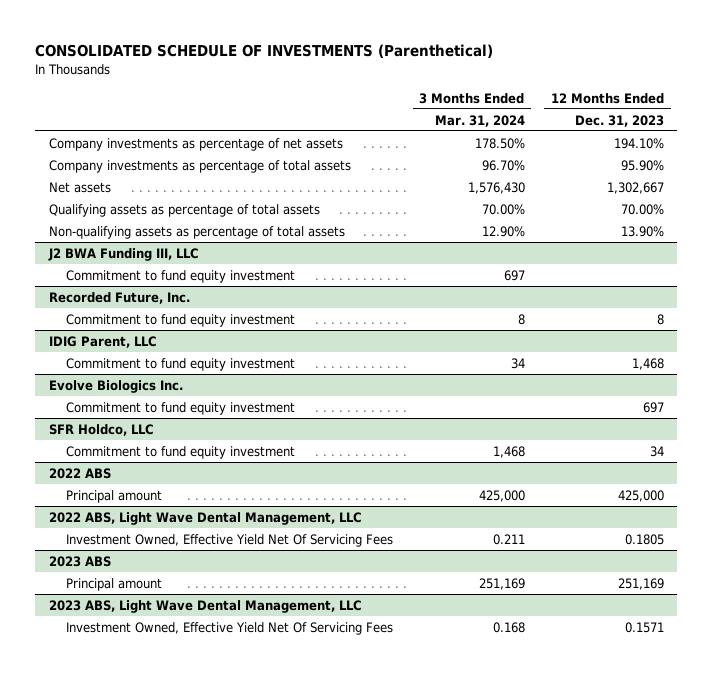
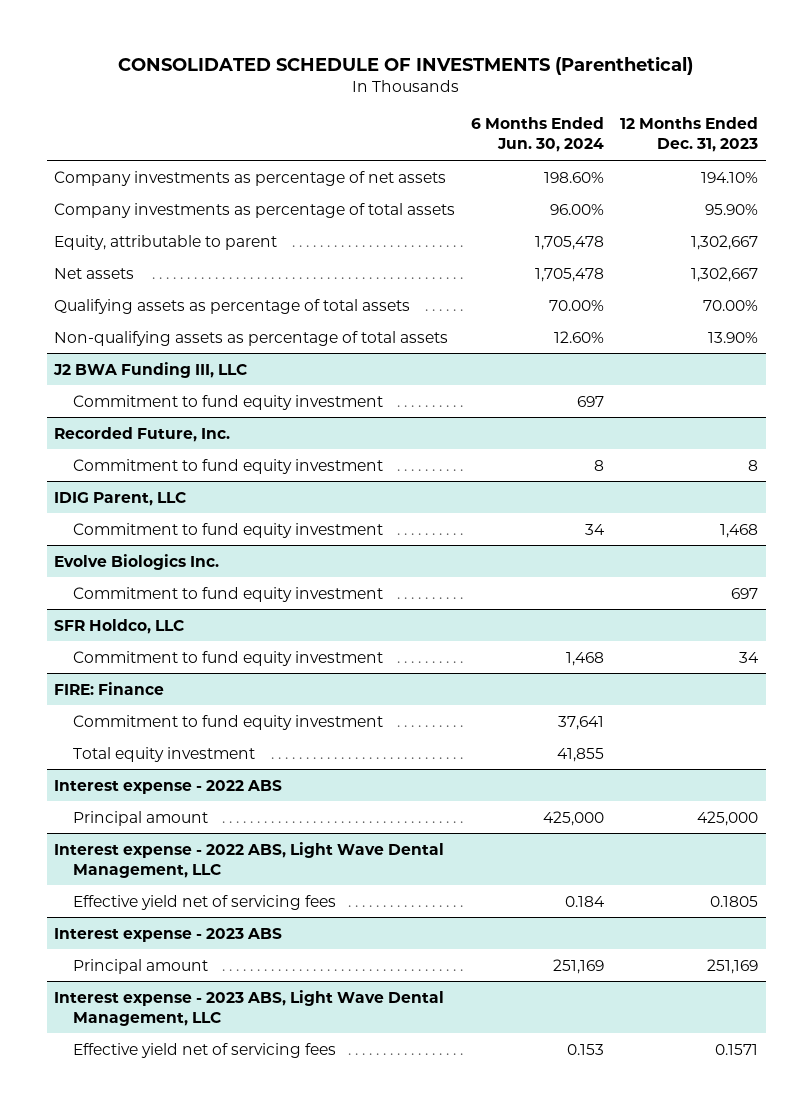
- | 3 Months Ended Mar. 31, 2024 | 12 Months Ended Dec. 31, 2023
+ | 6 Months Ended Jun. 30, 2024 | 12 Months Ended Dec. 31, 2023
+ Equity, attributable to parent | 1,705,478 | 1,302,667
- 2022 ABS
+ FIRE: Finance
+ Commitment to fund equity investment | 37,641 |
+ Total equity investment | 41,855 |
+ Interest expense - 2022 ABS
- 2022 ABS, Light Wave Dental Management, LLC
- Investment Owned, Effective Yield Net Of Servicing Fees | 0.211 | 0.1805
- 2023 ABS
+ Interest expense - 2022 ABS, Light Wave Dental Management, LLC
+ Effective yield net of servicing fees | 0.184 | 0.1805
+ Interest expense - 2023 ABS
- 2023 ABS, Light Wave Dental Management, LLC
- Investment Owned, Effective Yield Net Of Servicing Fees | 0.168 | 0.1571
+ Interest expense - 2023 ABS, Light Wave Dental Management, LLC
+ Effective yield net of servicing fees | 0.153 | 0.1571

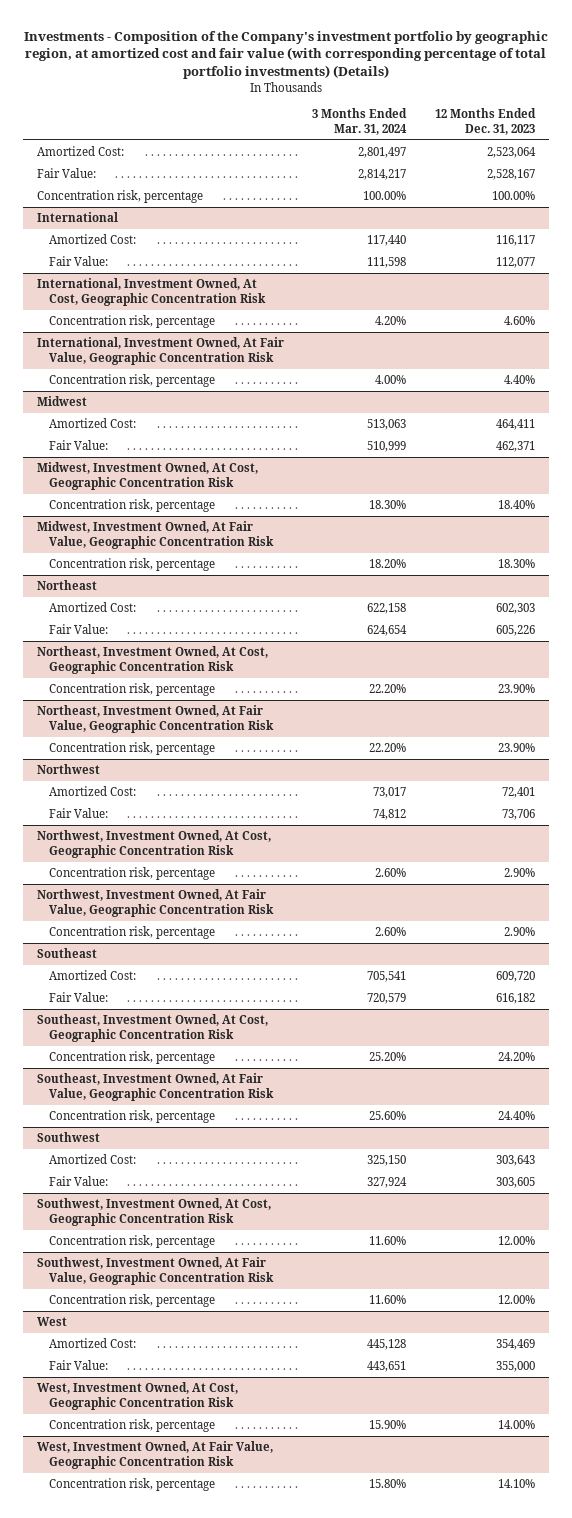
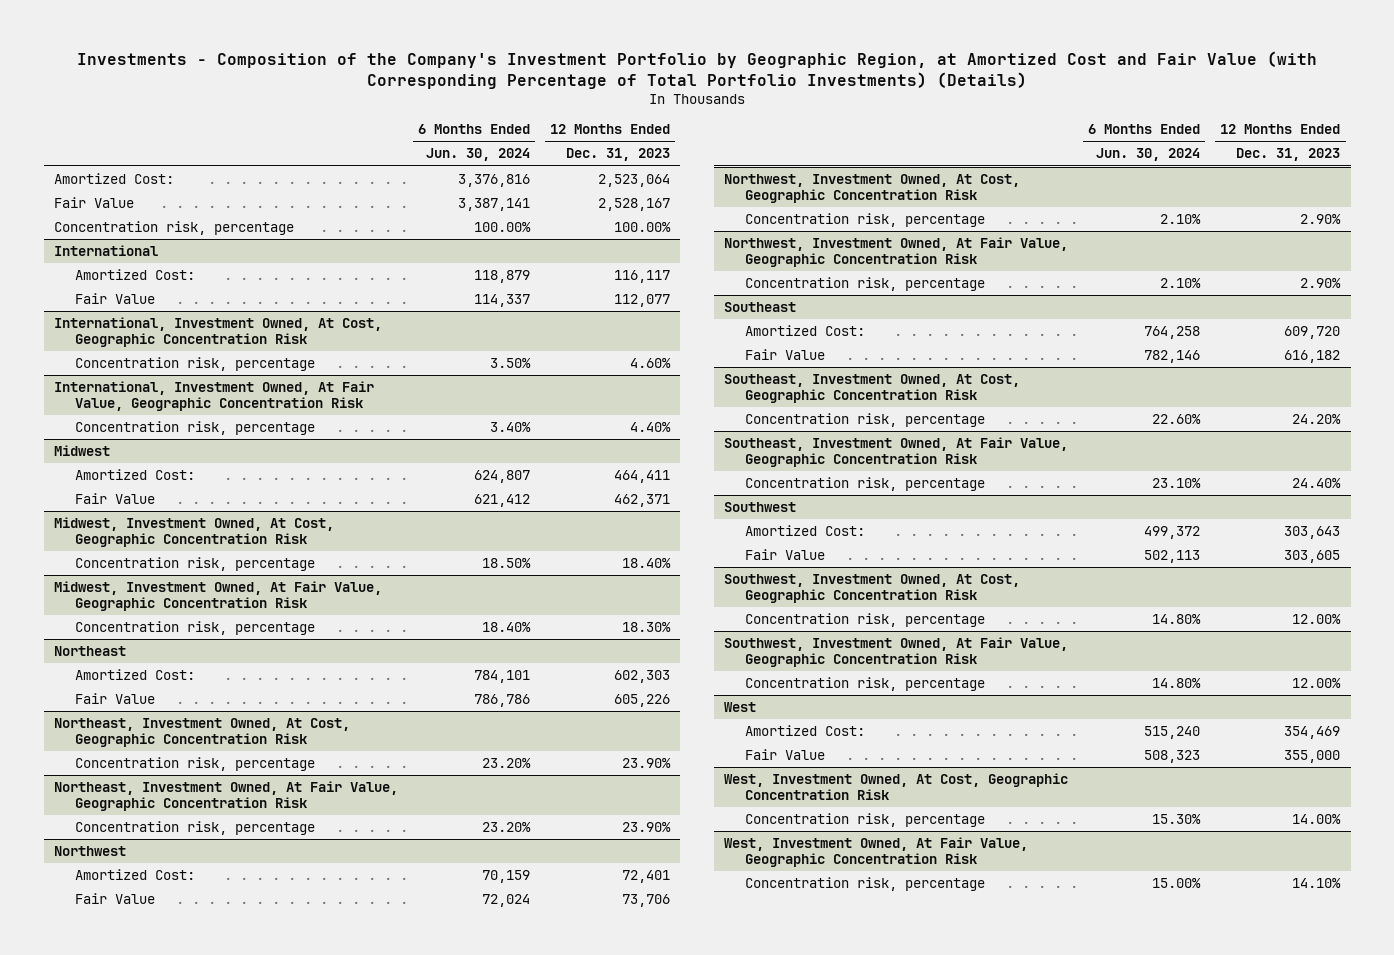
- Investments - Composition of the Company's investment portfolio by geographic region, at amortized cost and fair value (with corresponding percentage of total portfolio investments) (Details)
+ Investments - Composition of the Company's Investment Portfolio by Geographic Region, at Amortized Cost and Fair Value (with Corresponding Percentage of Total Portfolio Investments) (Details)
- | 3 Months Ended Mar. 31, 2024 | 12 Months Ended Dec. 31, 2023
+ | 6 Months Ended Jun. 30, 2024 | 12 Months Ended Dec. 31, 2023
- Fair Value: | 2,814,217 | 2,528,167
+ Fair Value | 3,387,141 | 2,528,167
@ International
- Fair Value: | 111,598 | 112,077
+ Fair Value | 114,337 | 112,077
@ Midwest
- Fair Value: | 510,999 | 462,371
+ Fair Value | 621,412 | 462,371
@ Northeast
- Fair Value: | 624,654 | 605,226
+ Fair Value | 786,786 | 605,226
@ Northwest
- Fair Value: | 74,812 | 73,706
+ Fair Value | 72,024 | 73,706
@ Southeast
- Fair Value: | 720,579 | 616,182
+ Fair Value | 782,146 | 616,182
@ Southwest
- Fair Value: | 327,924 | 303,605
+ Fair Value | 502,113 | 303,605
@ West
- Fair Value: | 443,651 | 355,000
+ Fair Value | 508,323 | 355,000

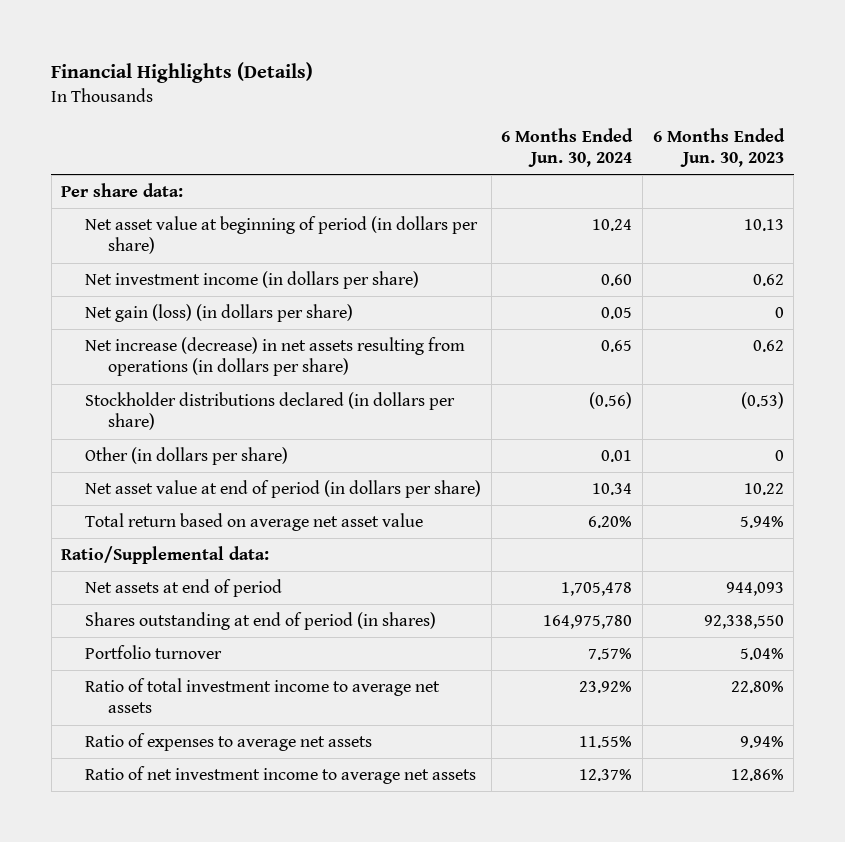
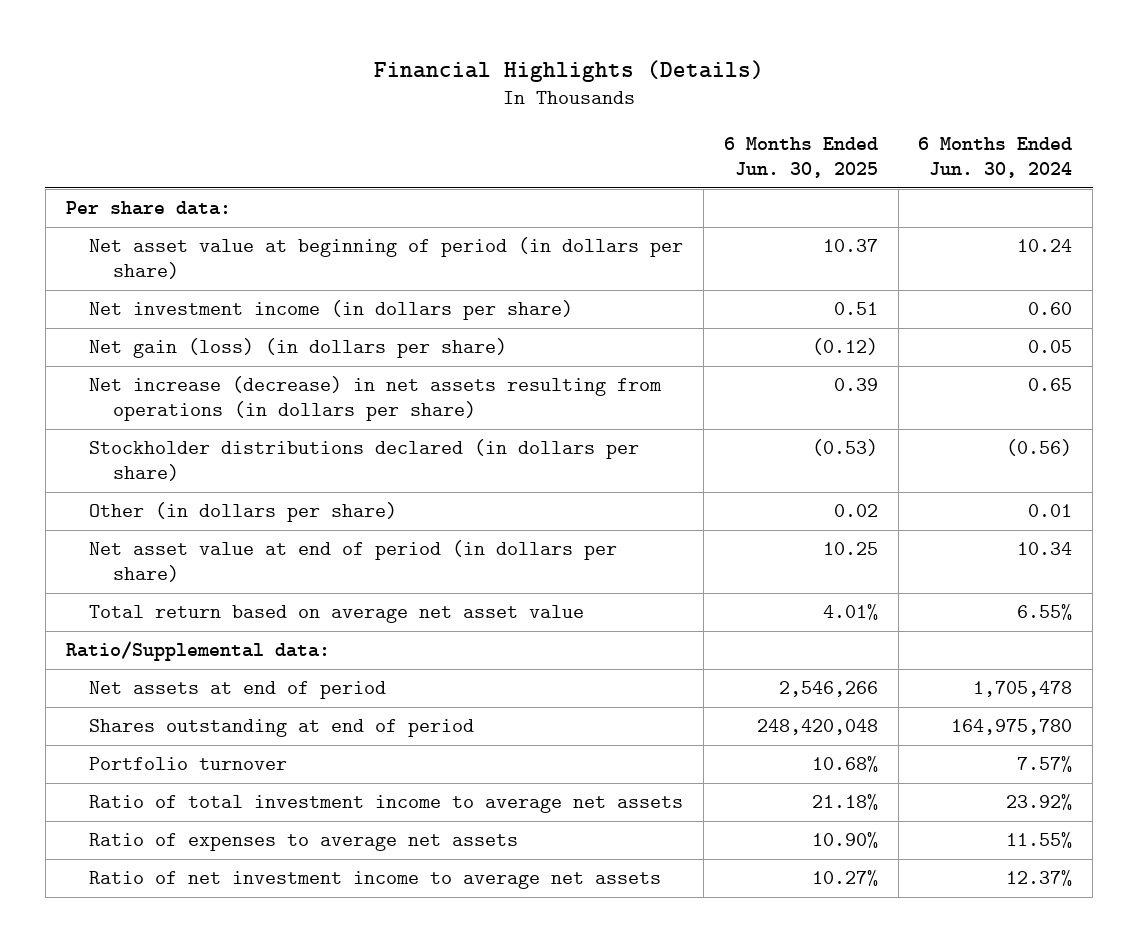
- | 6 Months Ended Jun. 30, 2024 | 6 Months Ended Jun. 30, 2023
+ | 6 Months Ended Jun. 30, 2025 | 6 Months Ended Jun. 30, 2024
- Total return based on average net asset value | 6.20% | 5.94%
+ Total return based on average net asset value | 4.01% | 6.55%
- Shares outstanding at end of period (in shares) | 164,975,780 | 92,338,550
+ Shares outstanding at end of period | 248,420,048 | 164,975,780

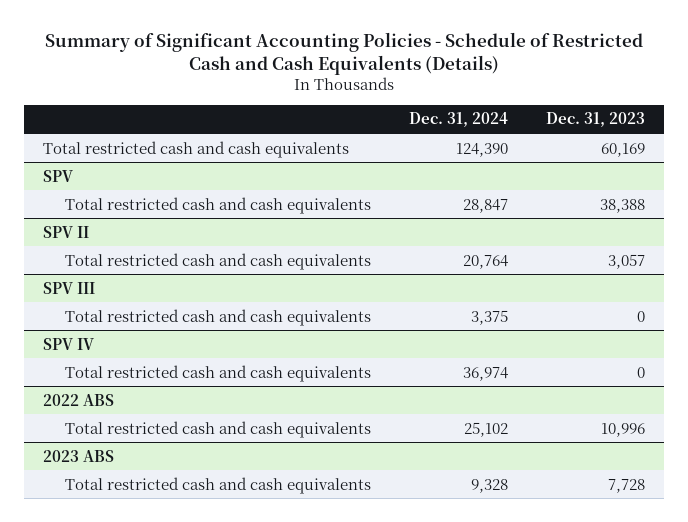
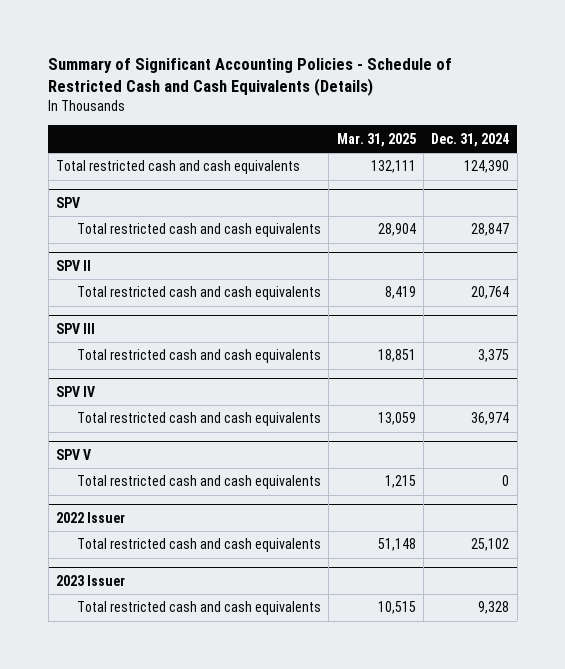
- | Dec. 31, 2024 | Dec. 31, 2023
+ | Mar. 31, 2025 | Dec. 31, 2024
- 2022 ABS
+ SPV V
+ Total restricted cash and cash equivalents | 1,215 | 0
+ 2022 Issuer
- 2023 ABS
+ 2023 Issuer

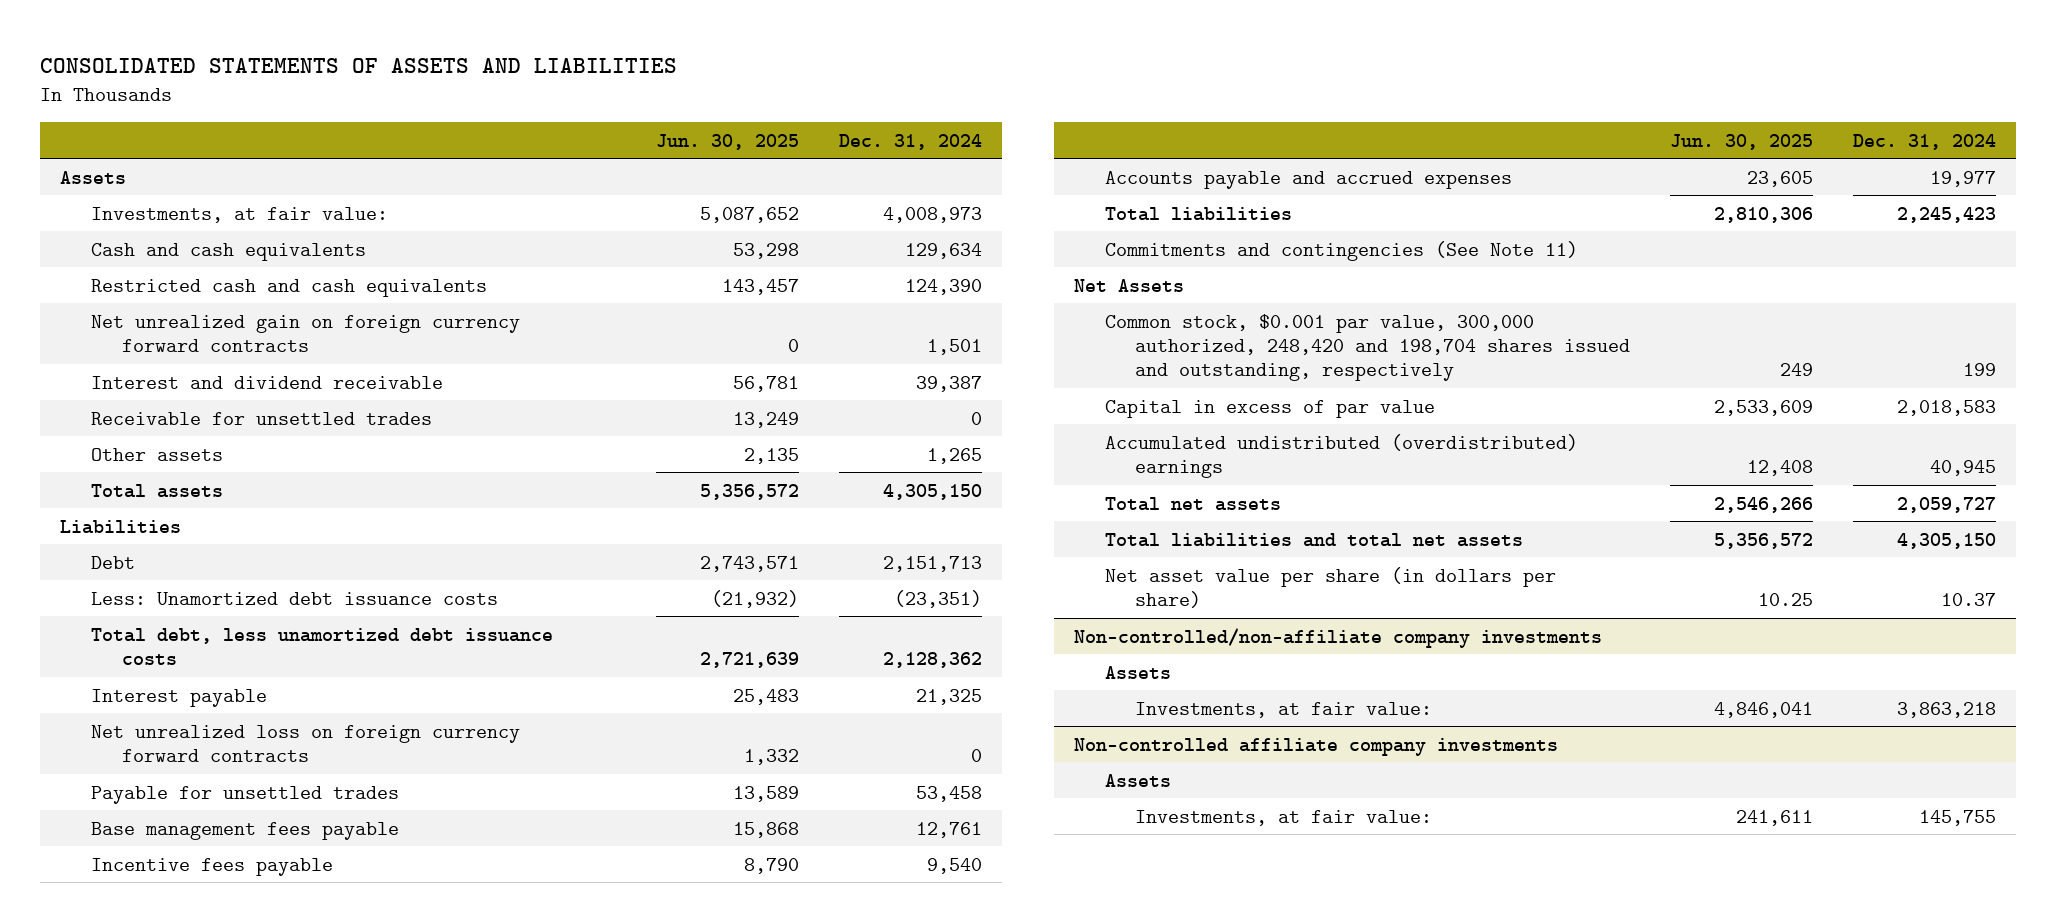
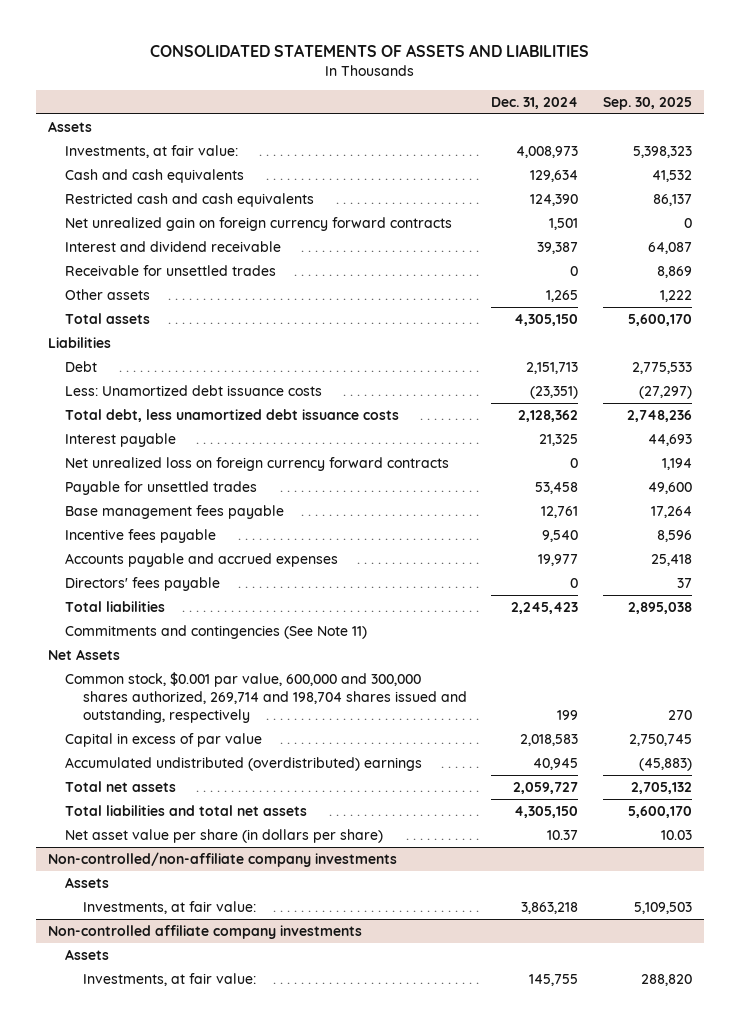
- | Jun. 30, 2025 | Dec. 31, 2024
+ | Dec. 31, 2024 | Sep. 30, 2025
+ Directors' fees payable | 0 | 37
- Common stock, $0.001 par value, 300,000 authorized, 248,420 and 198,704 shares issued and outstanding, respectively | 249 | 199
+ Common stock, $0.001 par value, 600,000 and 300,000 shares authorized, 269,714 and 198,704 shares issued and outstanding, respectively | 199 | 270

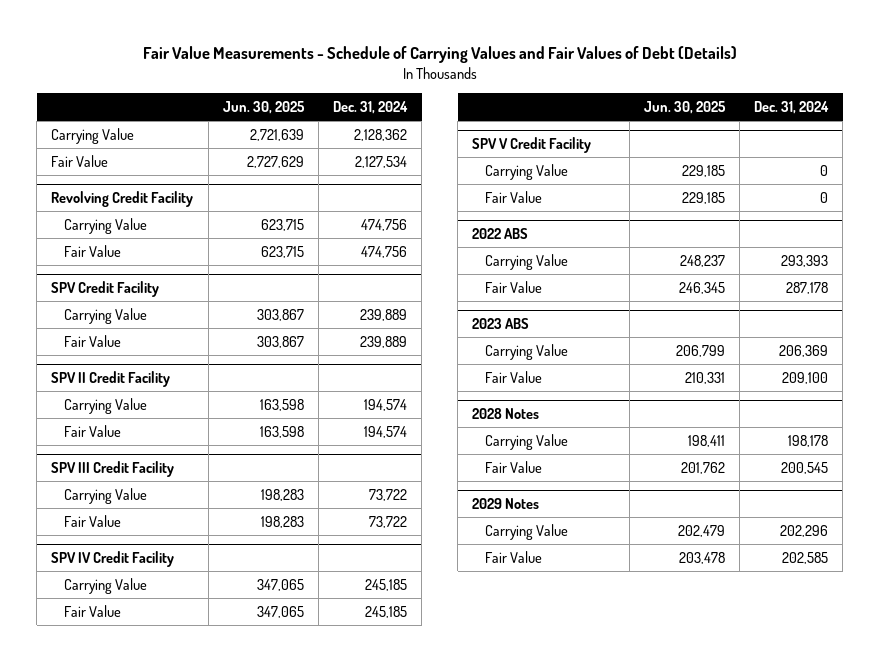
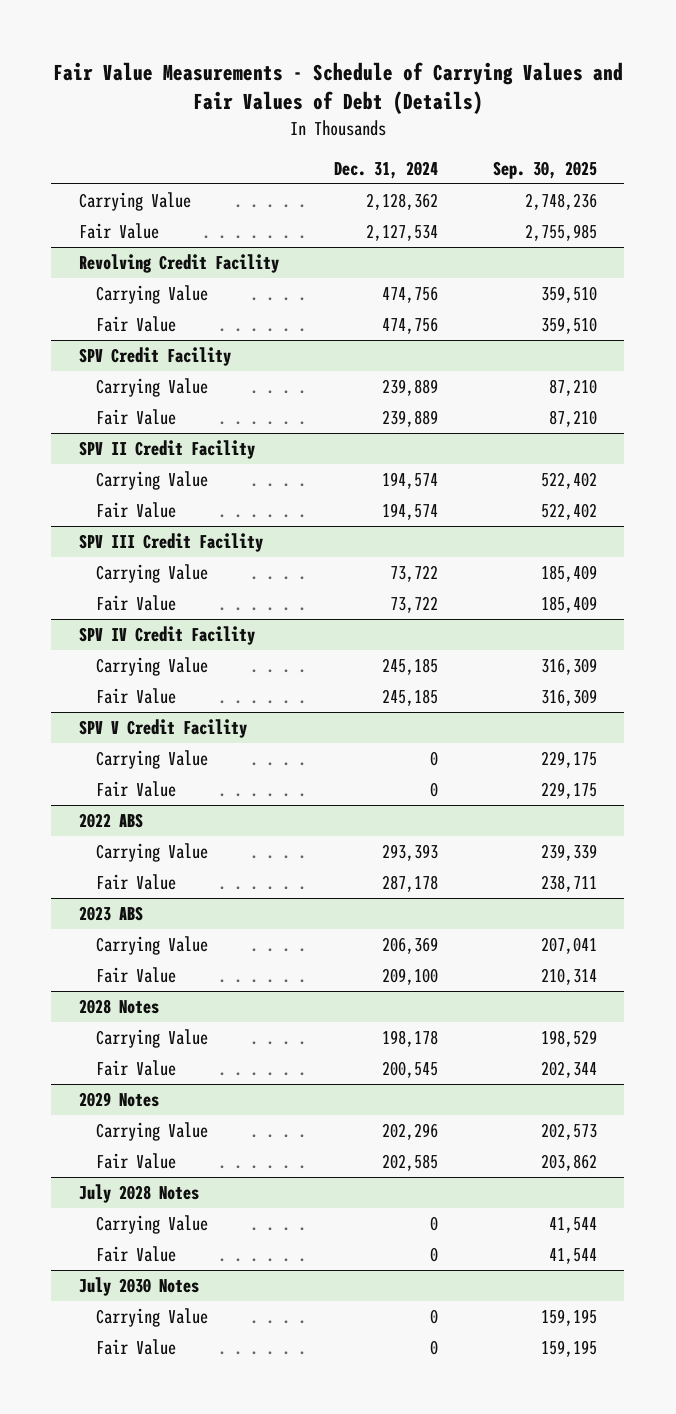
- | Jun. 30, 2025 | Dec. 31, 2024
+ | Dec. 31, 2024 | Sep. 30, 2025
+ July 2028 Notes
+ Carrying Value | 0 | 41,544
+ Fair Value | 0 | 41,544
+ July 2030 Notes
+ Carrying Value | 0 | 159,195
+ Fair Value | 0 | 159,195

